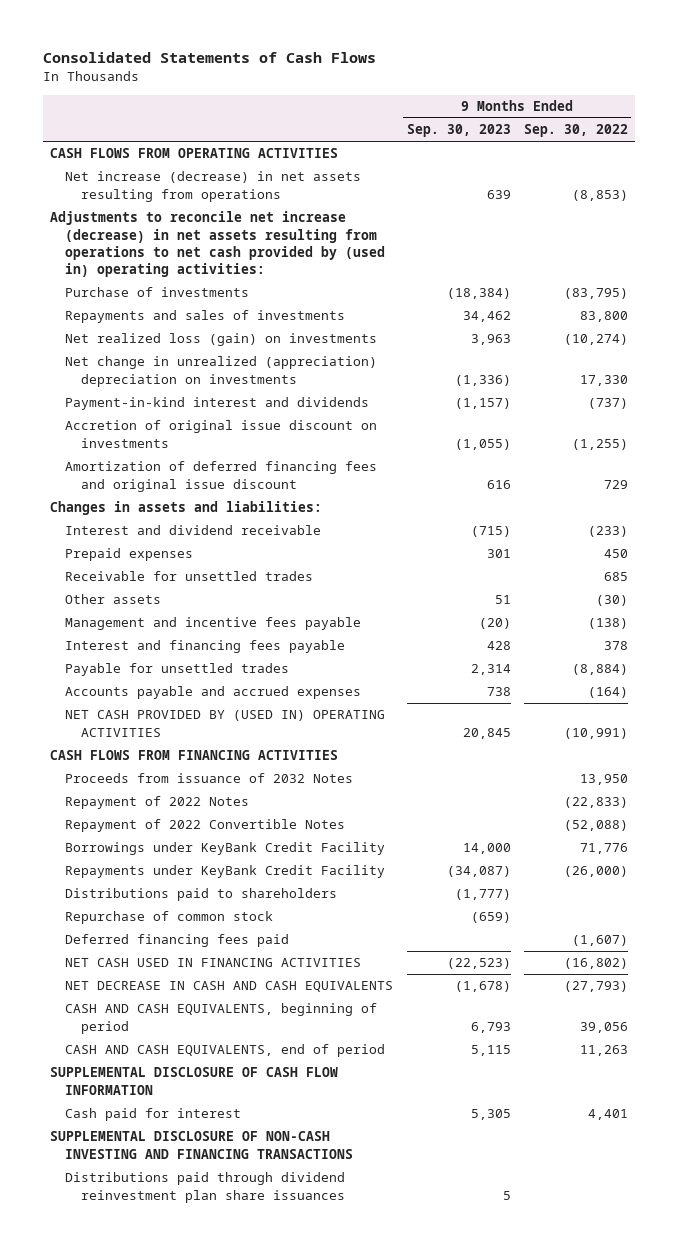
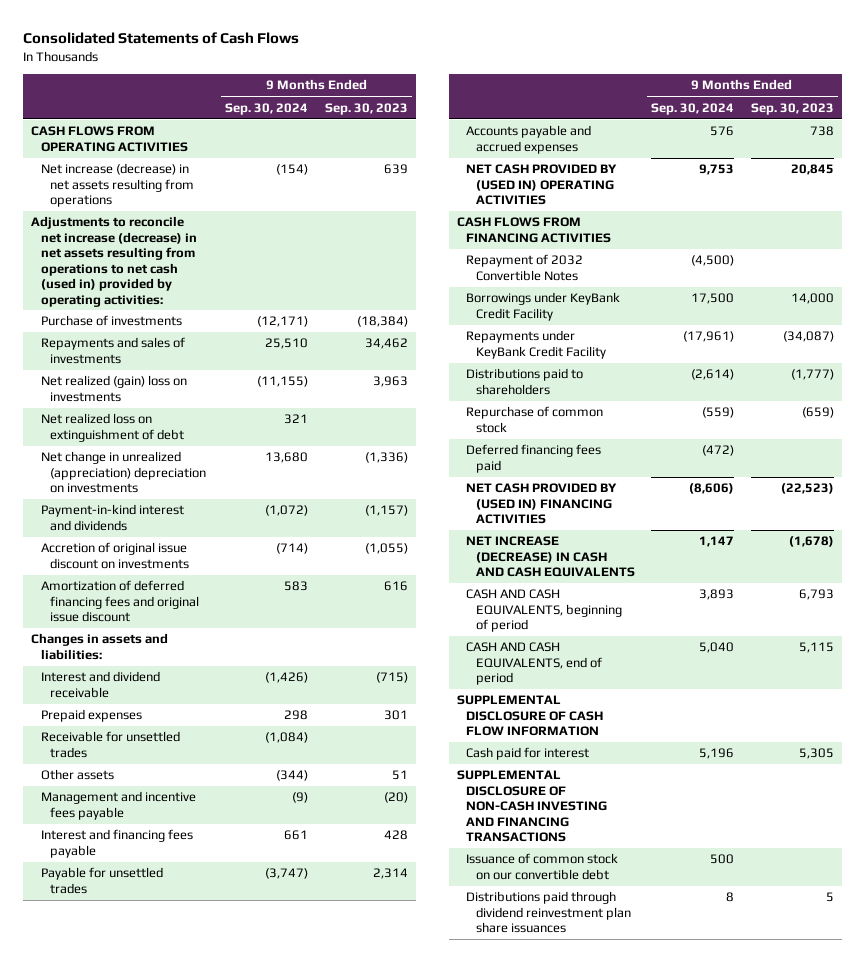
- | 9 Months Ended Sep. 30, 2023 | 9 Months Ended Sep. 30, 2022
+ | 9 Months Ended Sep. 30, 2024 | 9 Months Ended Sep. 30, 2023
- Adjustments to reconcile net increase (decrease) in net assets resulting from operations to net cash provided by (used in) operating activities:
+ Adjustments to reconcile net increase (decrease) in net assets resulting from operations to net cash (used in) provided by operating activities:
- Net realized loss (gain) on investments | 3,963 | (10,274)
+ Net realized (gain) loss on investments | (11,155) | 3,963
+ Net realized loss on extinguishment of debt | 321 |
- Proceeds from issuance of 2032 Notes | | 13,950
- Repayment of 2022 Notes | | (22,833)
- Repayment of 2022 Convertible Notes | | (52,088)
+ Repayment of 2032 Convertible Notes | (4,500) |
- NET CASH USED IN FINANCING ACTIVITIES | (22,523) | (16,802)
- NET DECREASE IN CASH AND CASH EQUIVALENTS | (1,678) | (27,793)
+ NET CASH PROVIDED BY (USED IN) FINANCING ACTIVITIES | (8,606) | (22,523)
+ NET INCREASE (DECREASE) IN CASH AND CASH EQUIVALENTS | 1,147 | (1,678)
+ Issuance of common stock on our convertible debt | 500 |

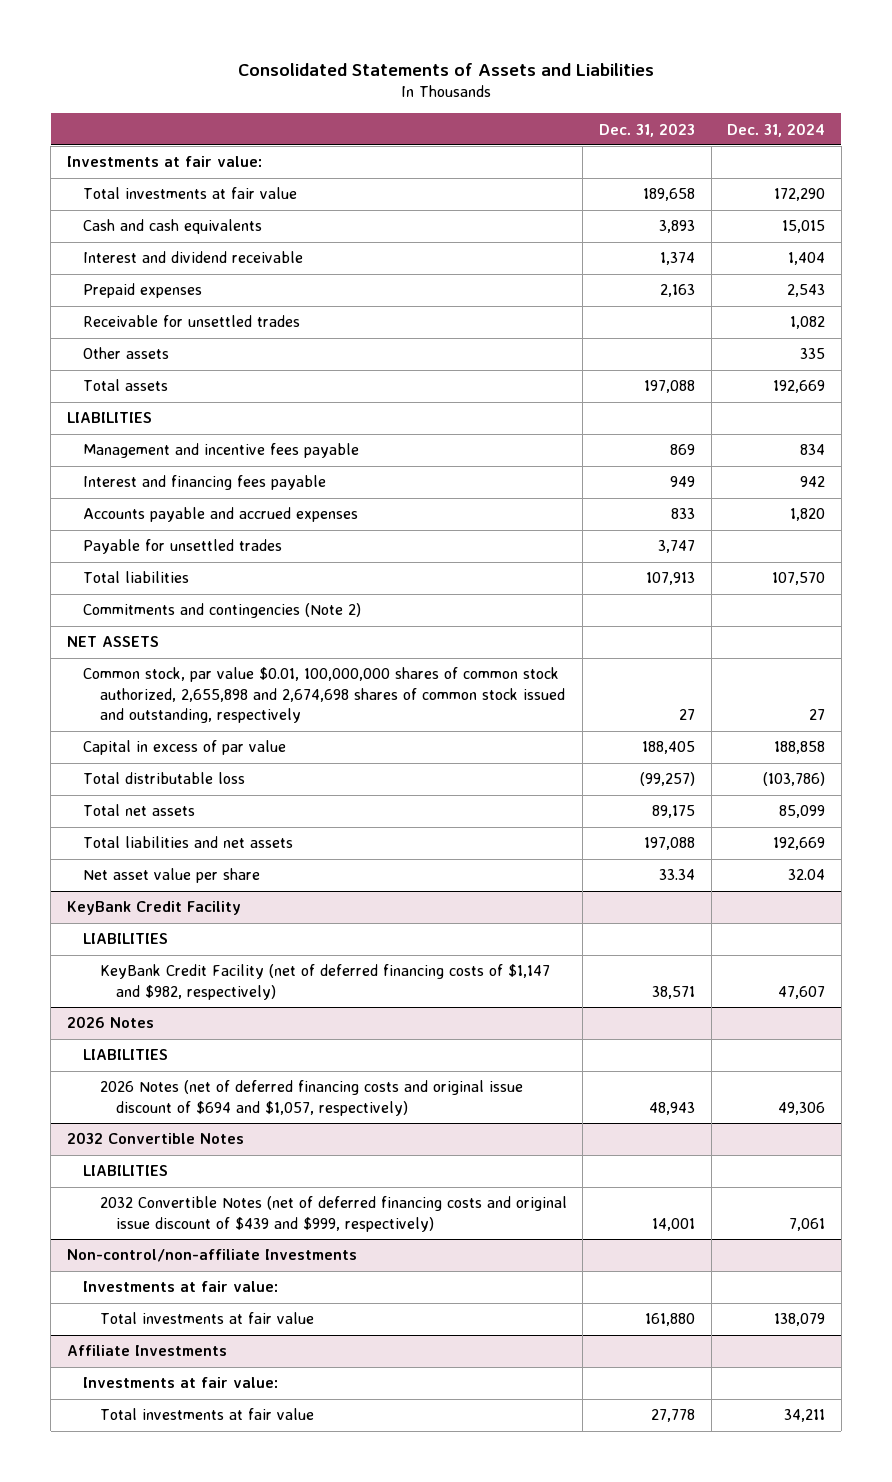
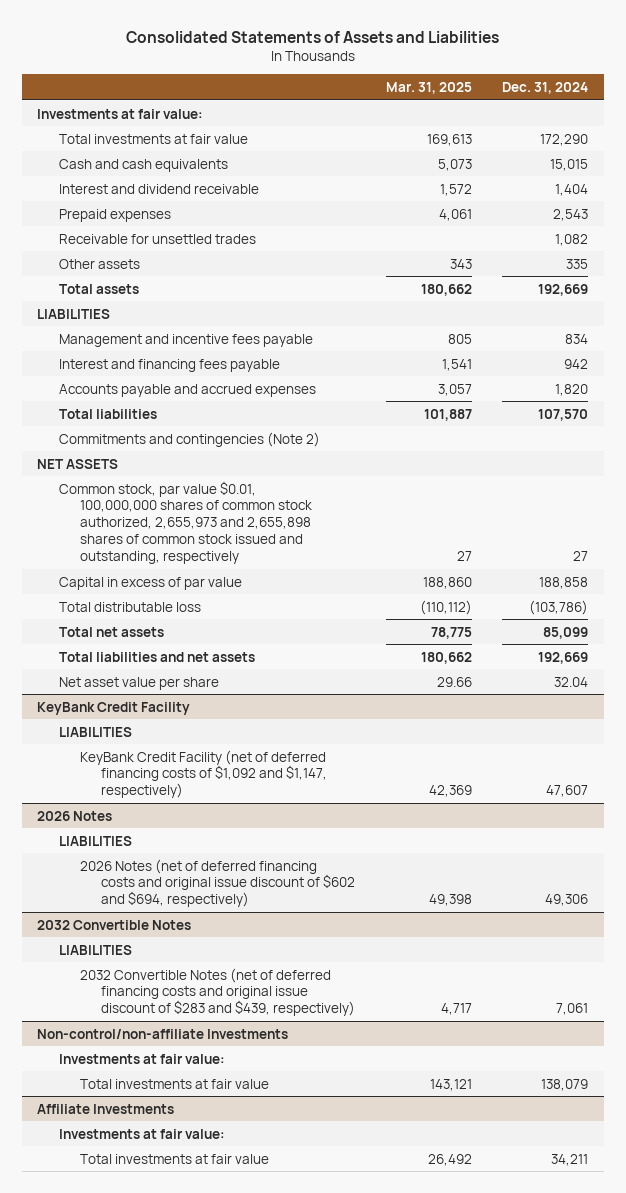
- | Dec. 31, 2023 | Dec. 31, 2024
+ | Mar. 31, 2025 | Dec. 31, 2024
- Payable for unsettled trades | 3,747 |
- Common stock, par value $0.01, 100,000,000 shares of common stock authorized, 2,655,898 and 2,674,698 shares of common stock issued and outstanding, respectively | 27 | 27
+ Common stock, par value $0.01, 100,000,000 shares of common stock authorized, 2,655,973 and 2,655,898 shares of common stock issued and outstanding, respectively | 27 | 27
@ KeyBank Credit Facility
- KeyBank Credit Facility (net of deferred financing costs of $1,147 and $982, respectively) | 38,571 | 47,607
+ KeyBank Credit Facility (net of deferred financing costs of $1,092 and $1,147, respectively) | 42,369 | 47,607
@ 2026 Notes
- 2026 Notes (net of deferred financing costs and original issue discount of $694 and $1,057, respectively) | 48,943 | 49,306
+ 2026 Notes (net of deferred financing costs and original issue discount of $602 and $694, respectively) | 49,398 | 49,306
@ 2032 Convertible Notes
- 2032 Convertible Notes (net of deferred financing costs and original issue discount of $439 and $999, respectively) | 14,001 | 7,061
+ 2032 Convertible Notes (net of deferred financing costs and original issue discount of $283 and $439, respectively) | 4,717 | 7,061

